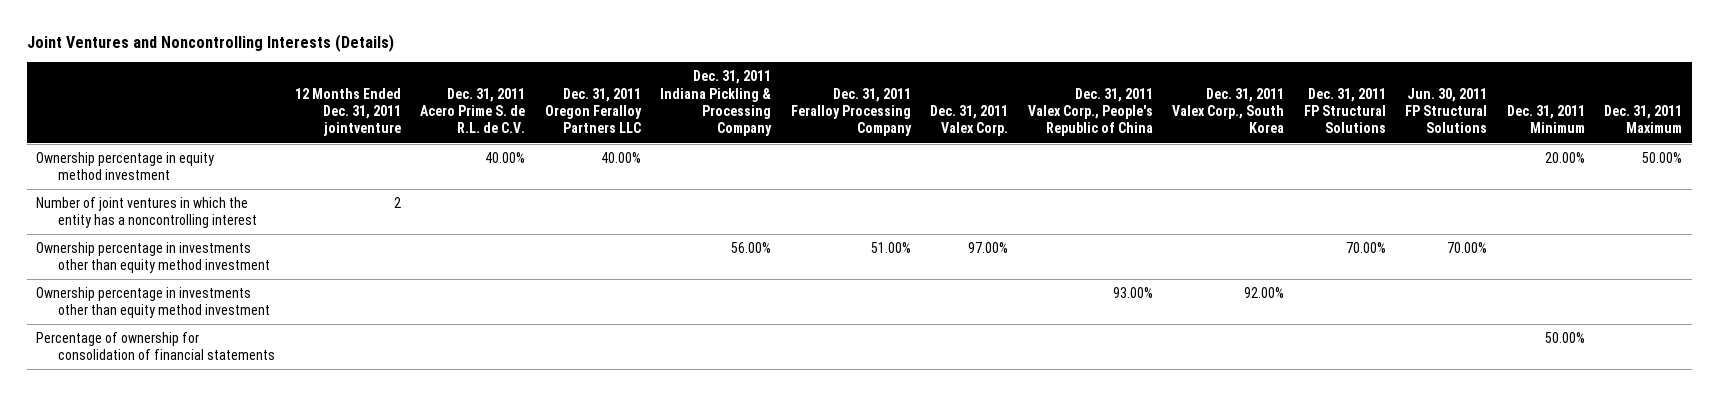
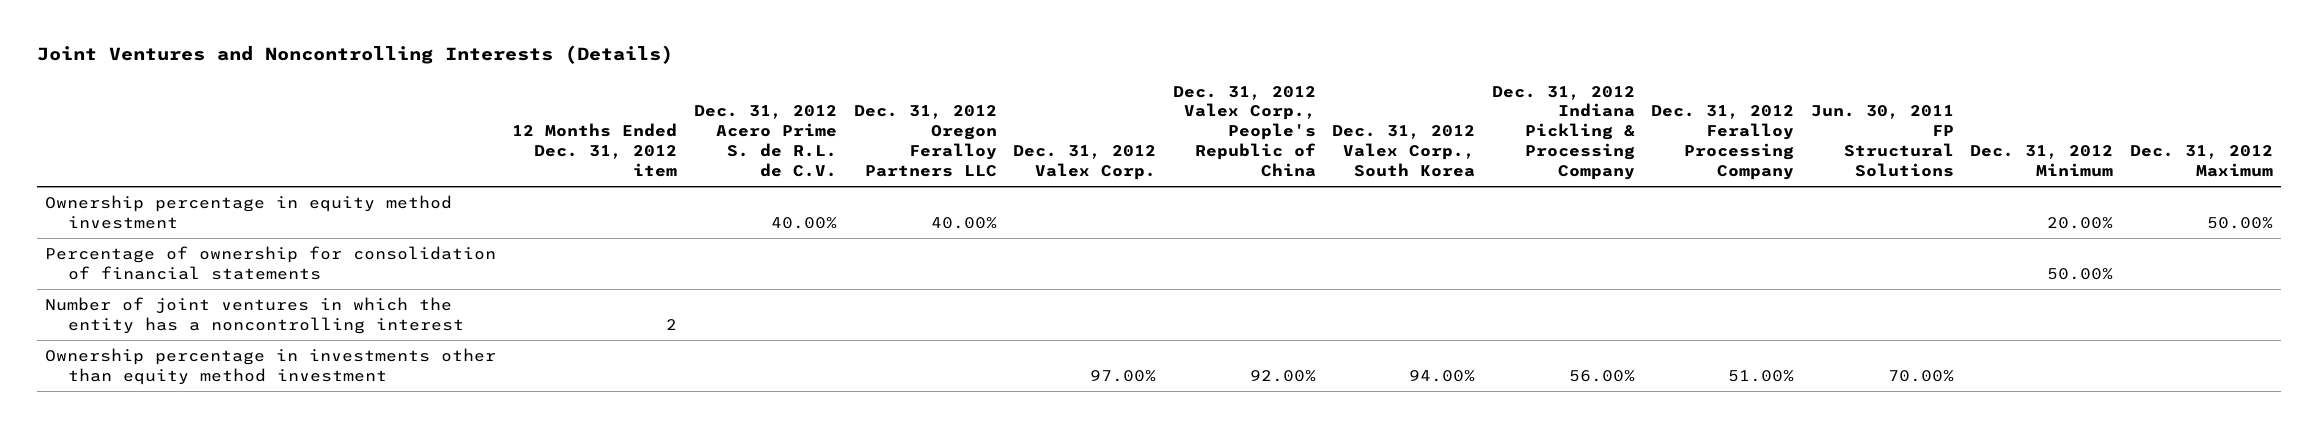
- | 12 Months Ended Dec. 31, 2011 jointventure | Dec. 31, 2011 Acero Prime S. de R.L. de C.V. | Dec. 31, 2011 Oregon Feralloy Partners LLC | Dec. 31, 2011 Indiana Pickling & Processing Company | Dec. 31, 2011 Feralloy Processing Company | Dec. 31, 2011 Valex Corp. | Dec. 31, 2011 Valex Corp., People's Republic of China | Dec. 31, 2011 Valex Corp., South Korea | Dec. 31, 2011 FP Structural Solutions | Jun. 30, 2011 FP Structural Solutions | Dec. 31, 2011 Minimum | Dec. 31, 2011 Maximum
+ | 12 Months Ended Dec. 31, 2012 item | Dec. 31, 2012 Acero Prime S. de R.L. de C.V. | Dec. 31, 2012 Oregon Feralloy Partners LLC | Dec. 31, 2012 Valex Corp. | Dec. 31, 2012 Valex Corp., People's Republic of China | Dec. 31, 2012 Valex Corp., South Korea | Dec. 31, 2012 Indiana Pickling & Processing Company | Dec. 31, 2012 Feralloy Processing Company | Jun. 30, 2011 FP Structural Solutions | Dec. 31, 2012 Minimum | Dec. 31, 2012 Maximum
moved up: Percentage of ownership for consolidation of financial statements | | | | | | | | | | 50.00% |
- Ownership percentage in investments other than equity method investment | | | | | | | 93.00% | 92.00% | | | |

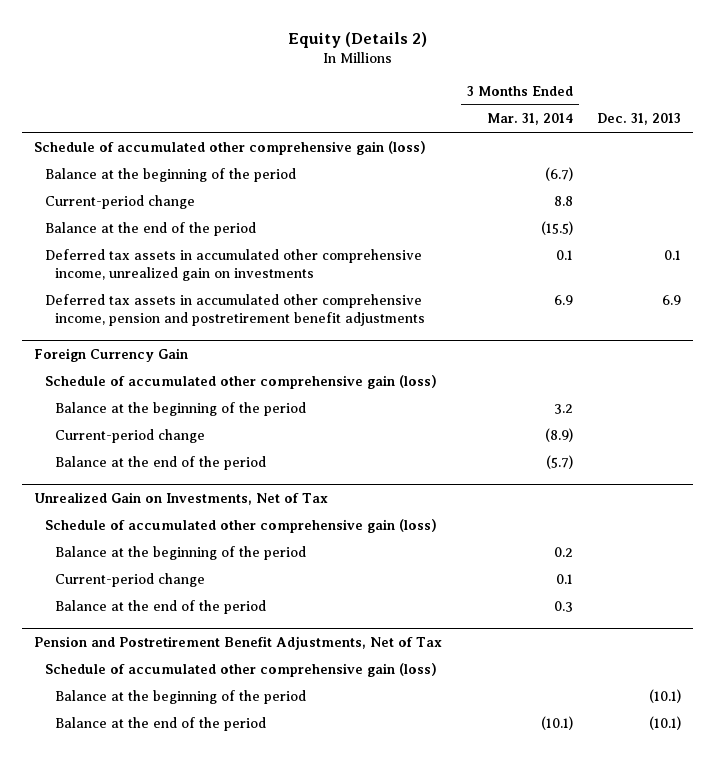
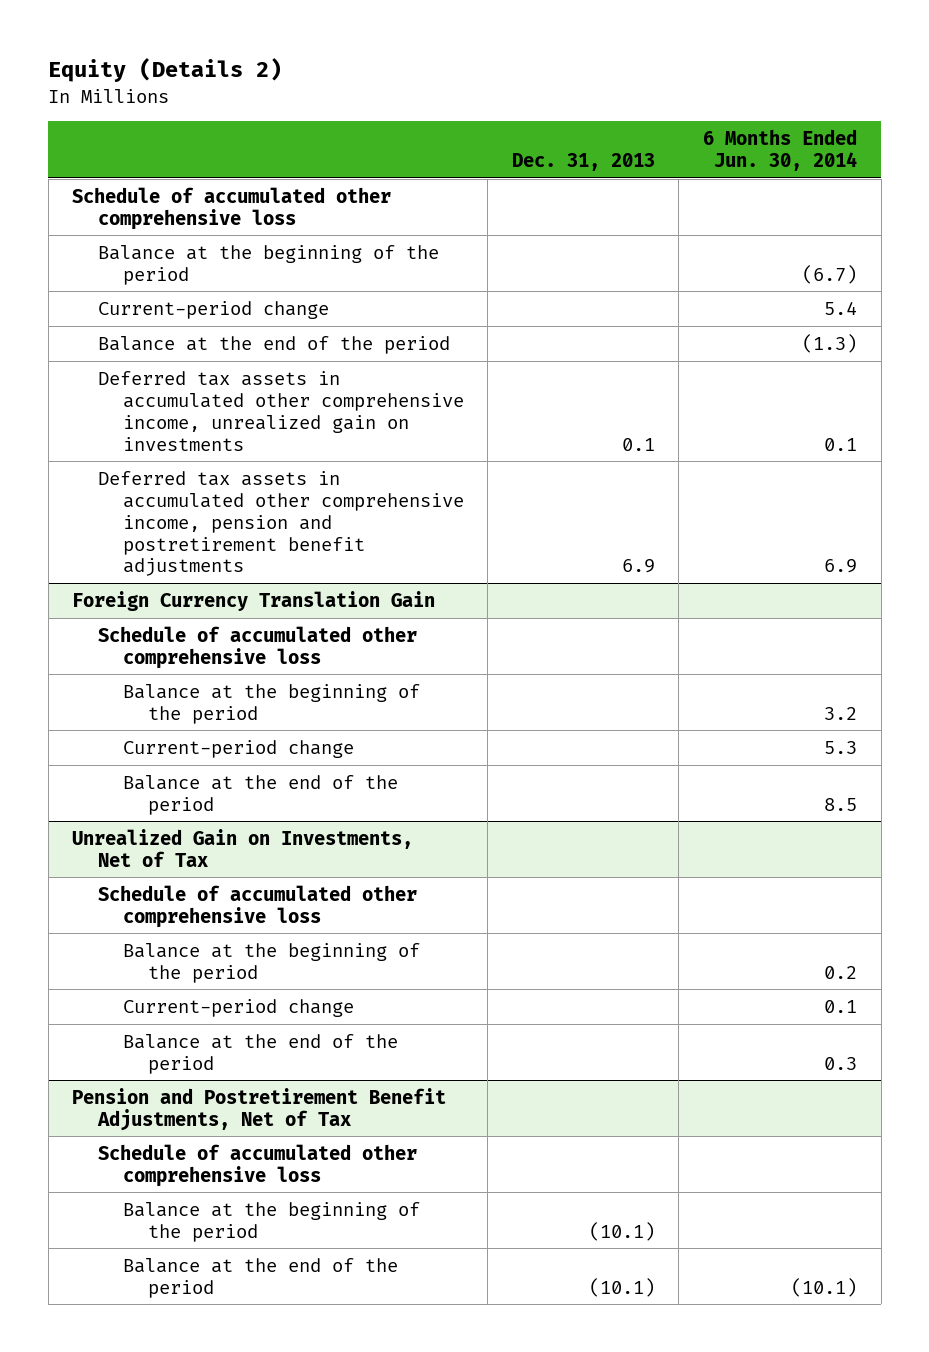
- | 3 Months Ended Mar. 31, 2014 | Dec. 31, 2013
+ | Dec. 31, 2013 | 6 Months Ended Jun. 30, 2014
- Schedule of accumulated other comprehensive gain (loss)
+ Schedule of accumulated other comprehensive loss
- Foreign Currency Gain
- Schedule of accumulated other comprehensive gain (loss)
+ Foreign Currency Translation Gain
+ Schedule of accumulated other comprehensive loss
@ Unrealized Gain on Investments, Net of Tax
- Schedule of accumulated other comprehensive gain (loss)
+ Schedule of accumulated other comprehensive loss
@ Pension and Postretirement Benefit Adjustments, Net of Tax
- Schedule of accumulated other comprehensive gain (loss)
+ Schedule of accumulated other comprehensive loss

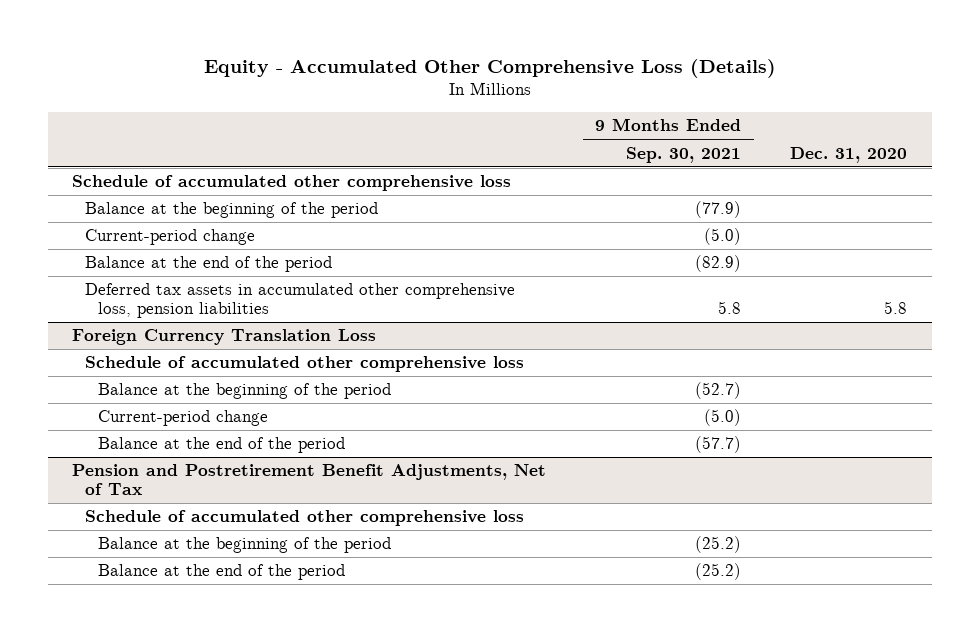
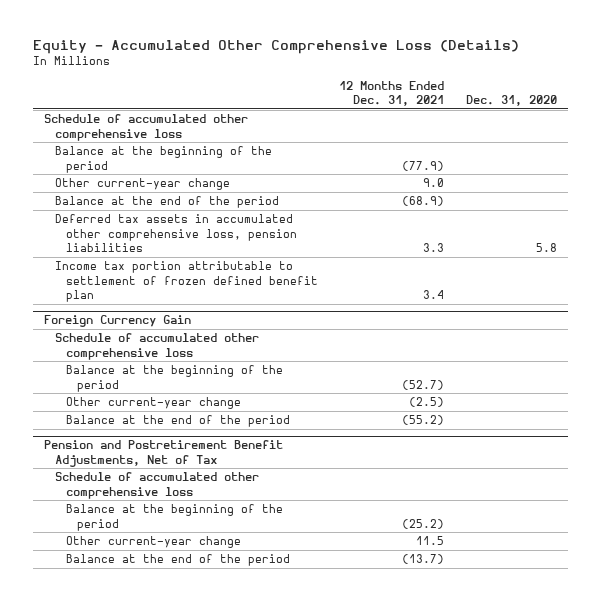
- | 9 Months Ended Sep. 30, 2021 | Dec. 31, 2020
+ | 12 Months Ended Dec. 31, 2021 | Dec. 31, 2020
- Current-period change | (5.0) |
+ Other current-year change | 9.0 |
- Foreign Currency Translation Loss
+ Income tax portion attributable to settlement of frozen defined benefit plan | 3.4 |
+ Foreign Currency Gain
- Current-period change | (5.0) |
+ Other current-year change | (2.5) |
@ Pension and Postretirement Benefit Adjustments, Net of Tax
+ Other current-year change | 11.5 |

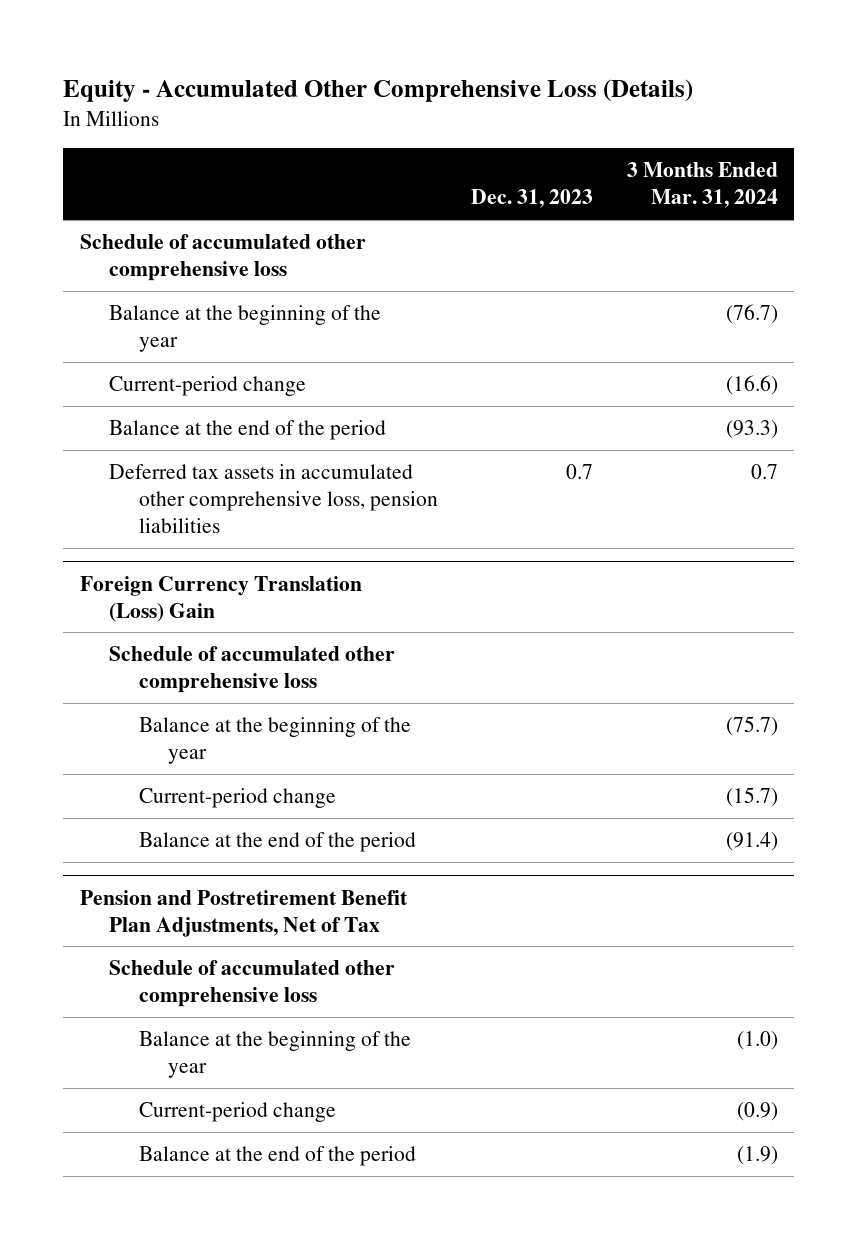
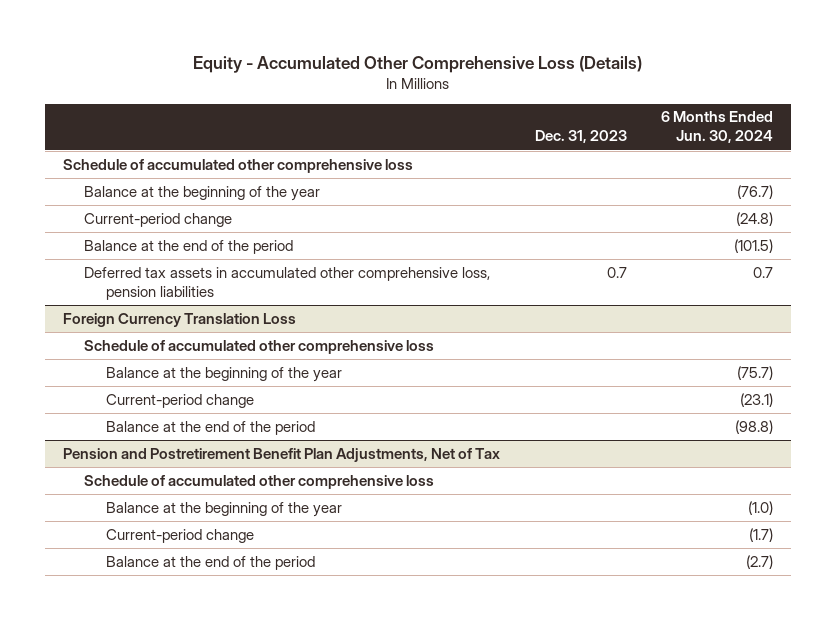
- | Dec. 31, 2023 | 3 Months Ended Mar. 31, 2024
+ | Dec. 31, 2023 | 6 Months Ended Jun. 30, 2024
- Foreign Currency Translation (Loss) Gain
+ Foreign Currency Translation Loss

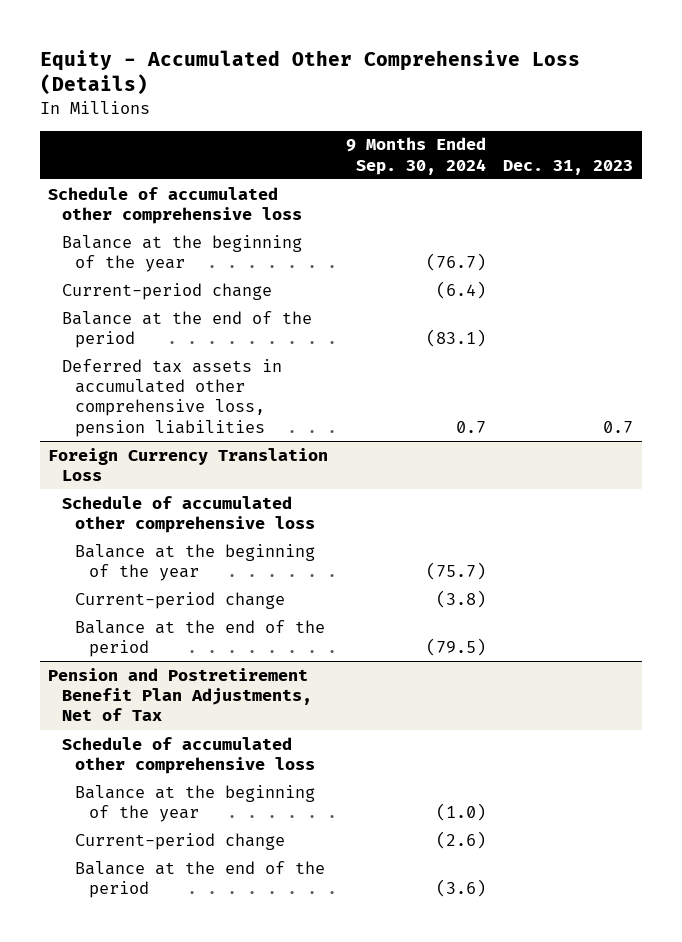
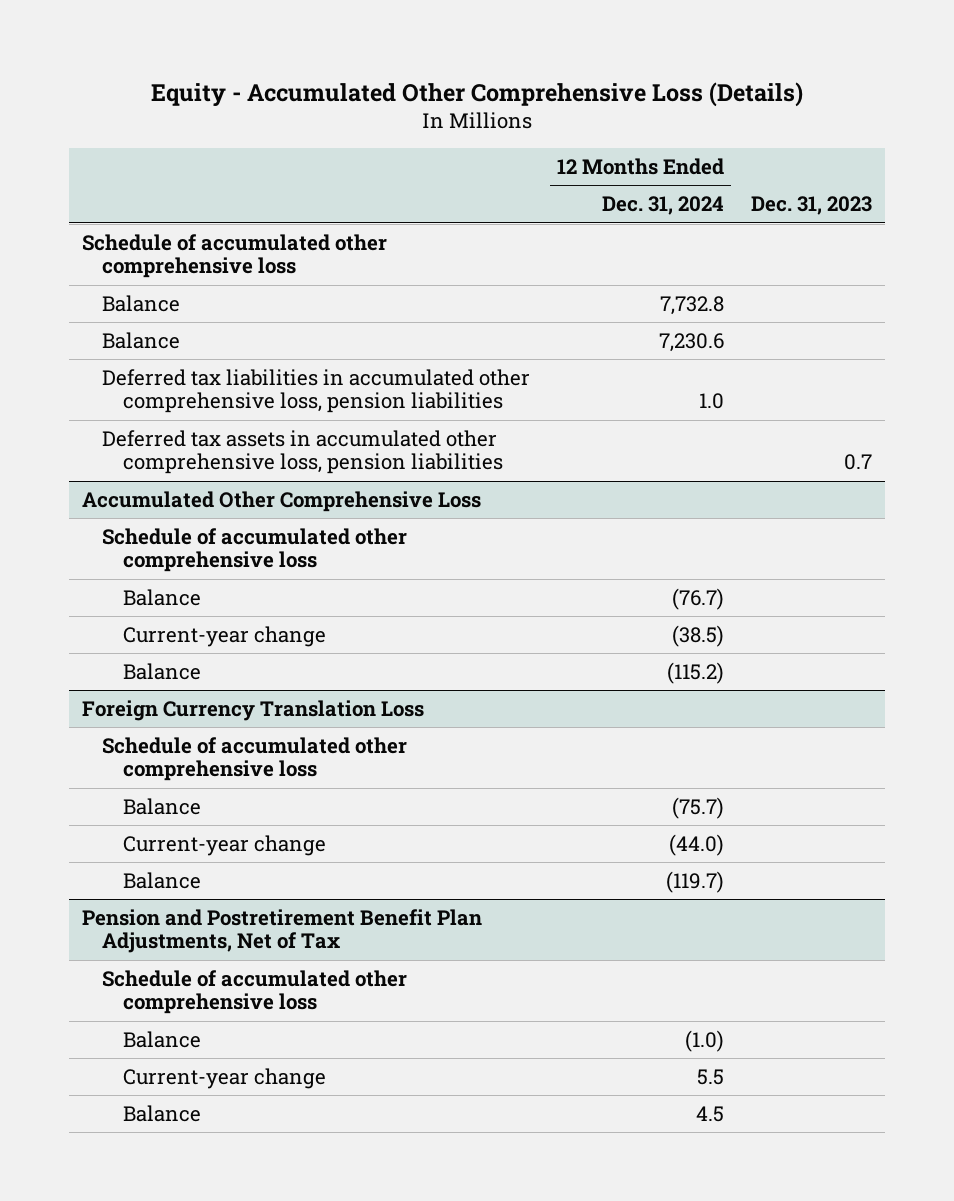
- | 9 Months Ended Sep. 30, 2024 | Dec. 31, 2023
+ | 12 Months Ended Dec. 31, 2024 | Dec. 31, 2023
- Balance at the beginning of the year | (76.7) |
- Current-period change | (6.4) |
- Balance at the end of the period | (83.1) |
+ Balance | 7,732.8 |
+ Balance | 7,230.6 |
+ Deferred tax liabilities in accumulated other comprehensive loss, pension liabilities | 1.0 |
+ Accumulated Other Comprehensive Loss
+ Schedule of accumulated other comprehensive loss
+ Balance | (76.7) |
+ Current-year change | (38.5) |
+ Balance | (115.2) |
@ Foreign Currency Translation Loss
- Balance at the beginning of the year | (75.7) |
- Current-period change | (3.8) |
- Balance at the end of the period | (79.5) |
+ Balance | (75.7) |
+ Current-year change | (44.0) |
+ Balance | (119.7) |
@ Pension and Postretirement Benefit Plan Adjustments, Net of Tax
- Balance at the beginning of the year | (1.0) |
- Current-period change | (2.6) |
- Balance at the end of the period | (3.6) |
+ Balance | (1.0) |
+ Current-year change | 5.5 |
+ Balance | 4.5 |

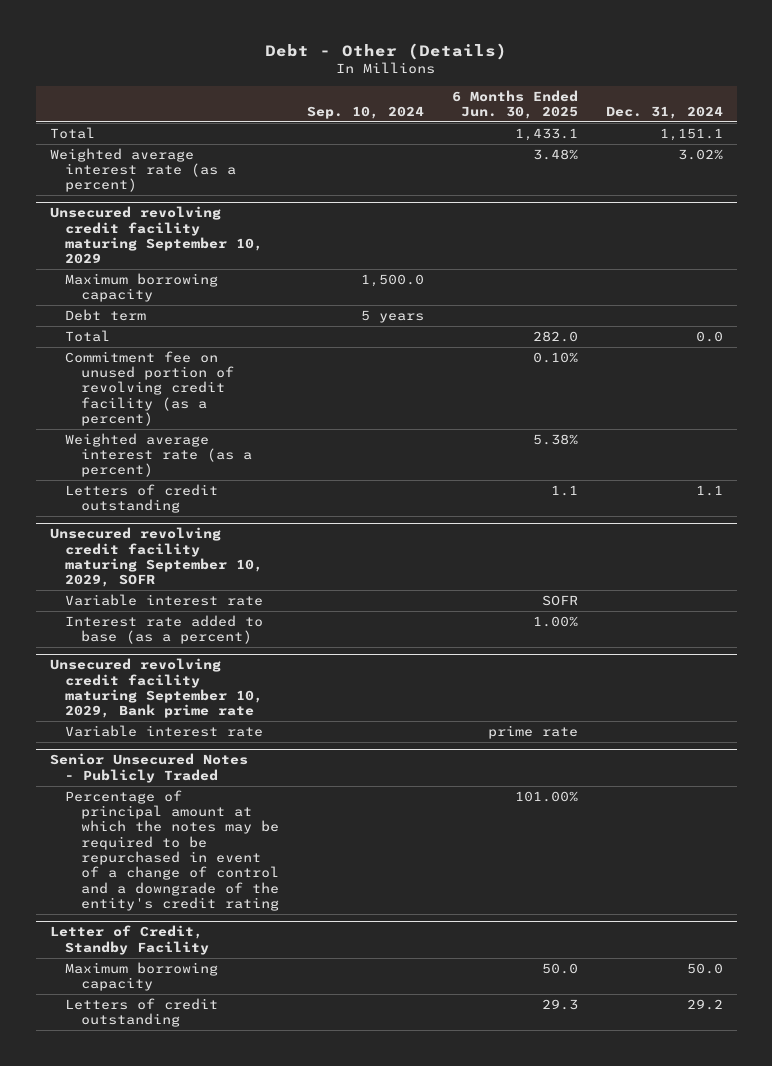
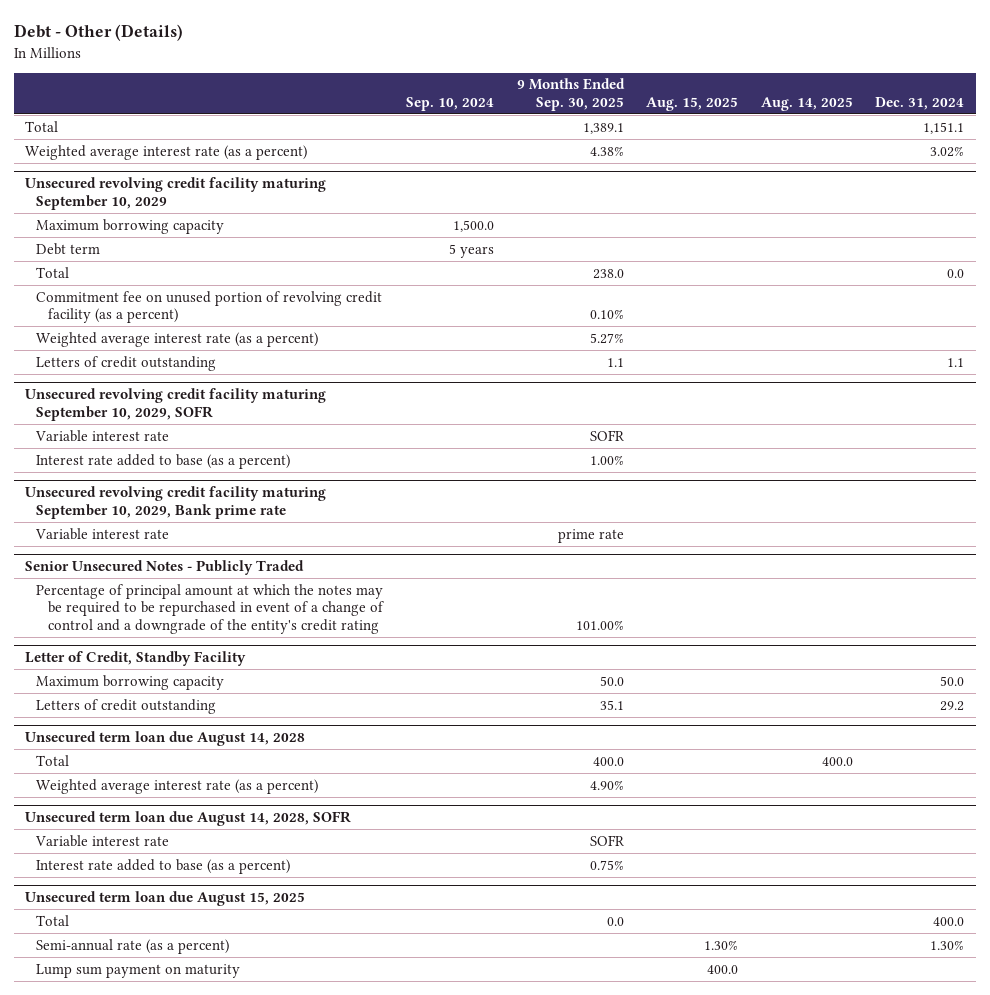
- | Sep. 10, 2024 | 6 Months Ended Jun. 30, 2025 | Dec. 31, 2024
+ | Sep. 10, 2024 | 9 Months Ended Sep. 30, 2025 | Aug. 15, 2025 | Aug. 14, 2025 | Dec. 31, 2024
+ Unsecured term loan due August 14, 2028
+ Total | | 400.0 | | 400.0 |
+ Weighted average interest rate (as a percent) | | 4.90% | | |
+ Unsecured term loan due August 14, 2028, SOFR
+ Variable interest rate | | SOFR | | |
+ Interest rate added to base (as a percent) | | 0.75% | | |
+ Unsecured term loan due August 15, 2025
+ Total | | 0.0 | | | 400.0
+ Semi-annual rate (as a percent) | | | 1.30% | | 1.30%
+ Lump sum payment on maturity | | | 400.0 | |

